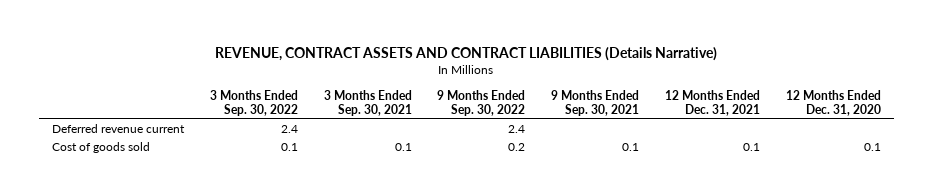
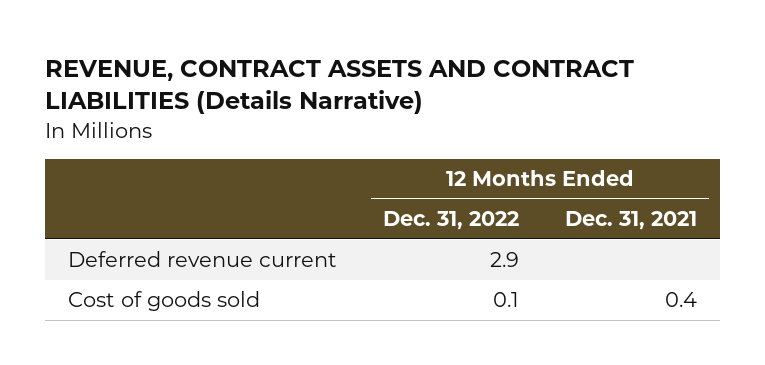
- | 3 Months Ended Sep. 30, 2022 | 3 Months Ended Sep. 30, 2021 | 9 Months Ended Sep. 30, 2022 | 9 Months Ended Sep. 30, 2021 | 12 Months Ended Dec. 31, 2021 | 12 Months Ended Dec. 31, 2020
+ | 12 Months Ended Dec. 31, 2022 | 12 Months Ended Dec. 31, 2021
- Cost of goods sold | 0.1 | 0.1 | 0.2 | 0.1 | 0.1 | 0.1
+ Cost of goods sold | 0.1 | 0.4

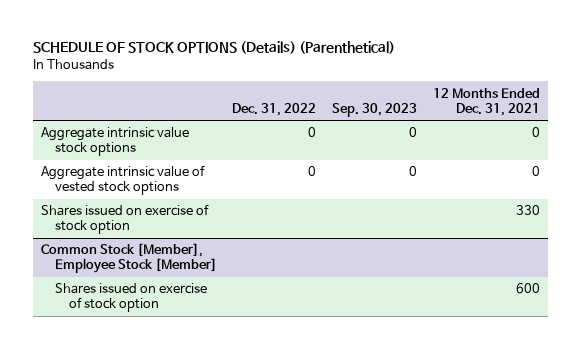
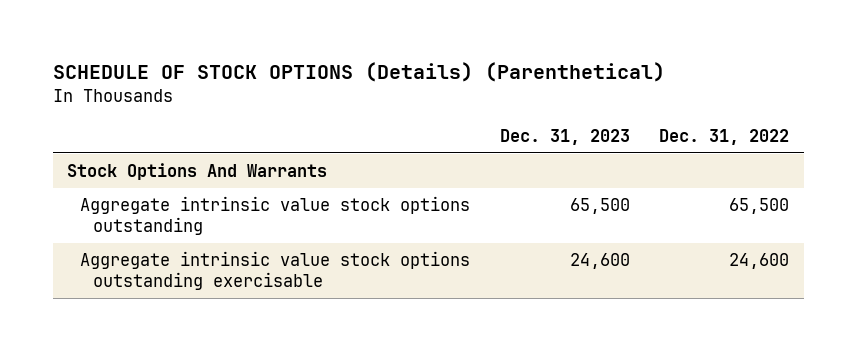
- | Dec. 31, 2022 | Sep. 30, 2023 | 12 Months Ended Dec. 31, 2021
+ | Dec. 31, 2023 | Dec. 31, 2022
- Aggregate intrinsic value stock options | 0 | 0 | 0
- Aggregate intrinsic value of vested stock options | 0 | 0 | 0
- Shares issued on exercise of stock option | | | 330
- Common Stock [Member], Employee Stock [Member]
- Shares issued on exercise of stock option | | | 600
+ Stock Options And Warrants
+ Aggregate intrinsic value stock options outstanding | 65,500 | 65,500
+ Aggregate intrinsic value stock options outstanding exercisable | 24,600 | 24,600

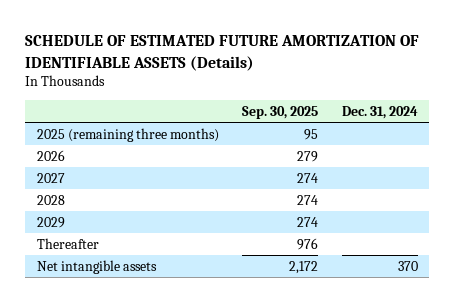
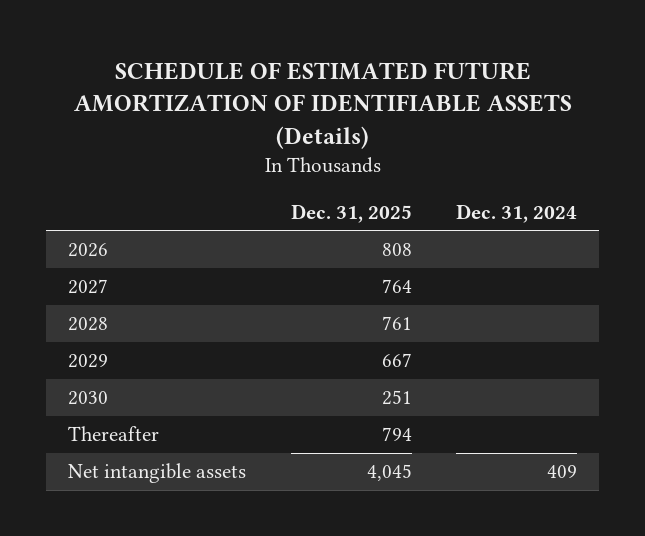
- | Sep. 30, 2025 | Dec. 31, 2024
+ | Dec. 31, 2025 | Dec. 31, 2024
- 2025 (remaining three months) | 95 |
+ 2030 | 251 |
- Net intangible assets | 2,172 | 370
+ Net intangible assets | 4,045 | 409

